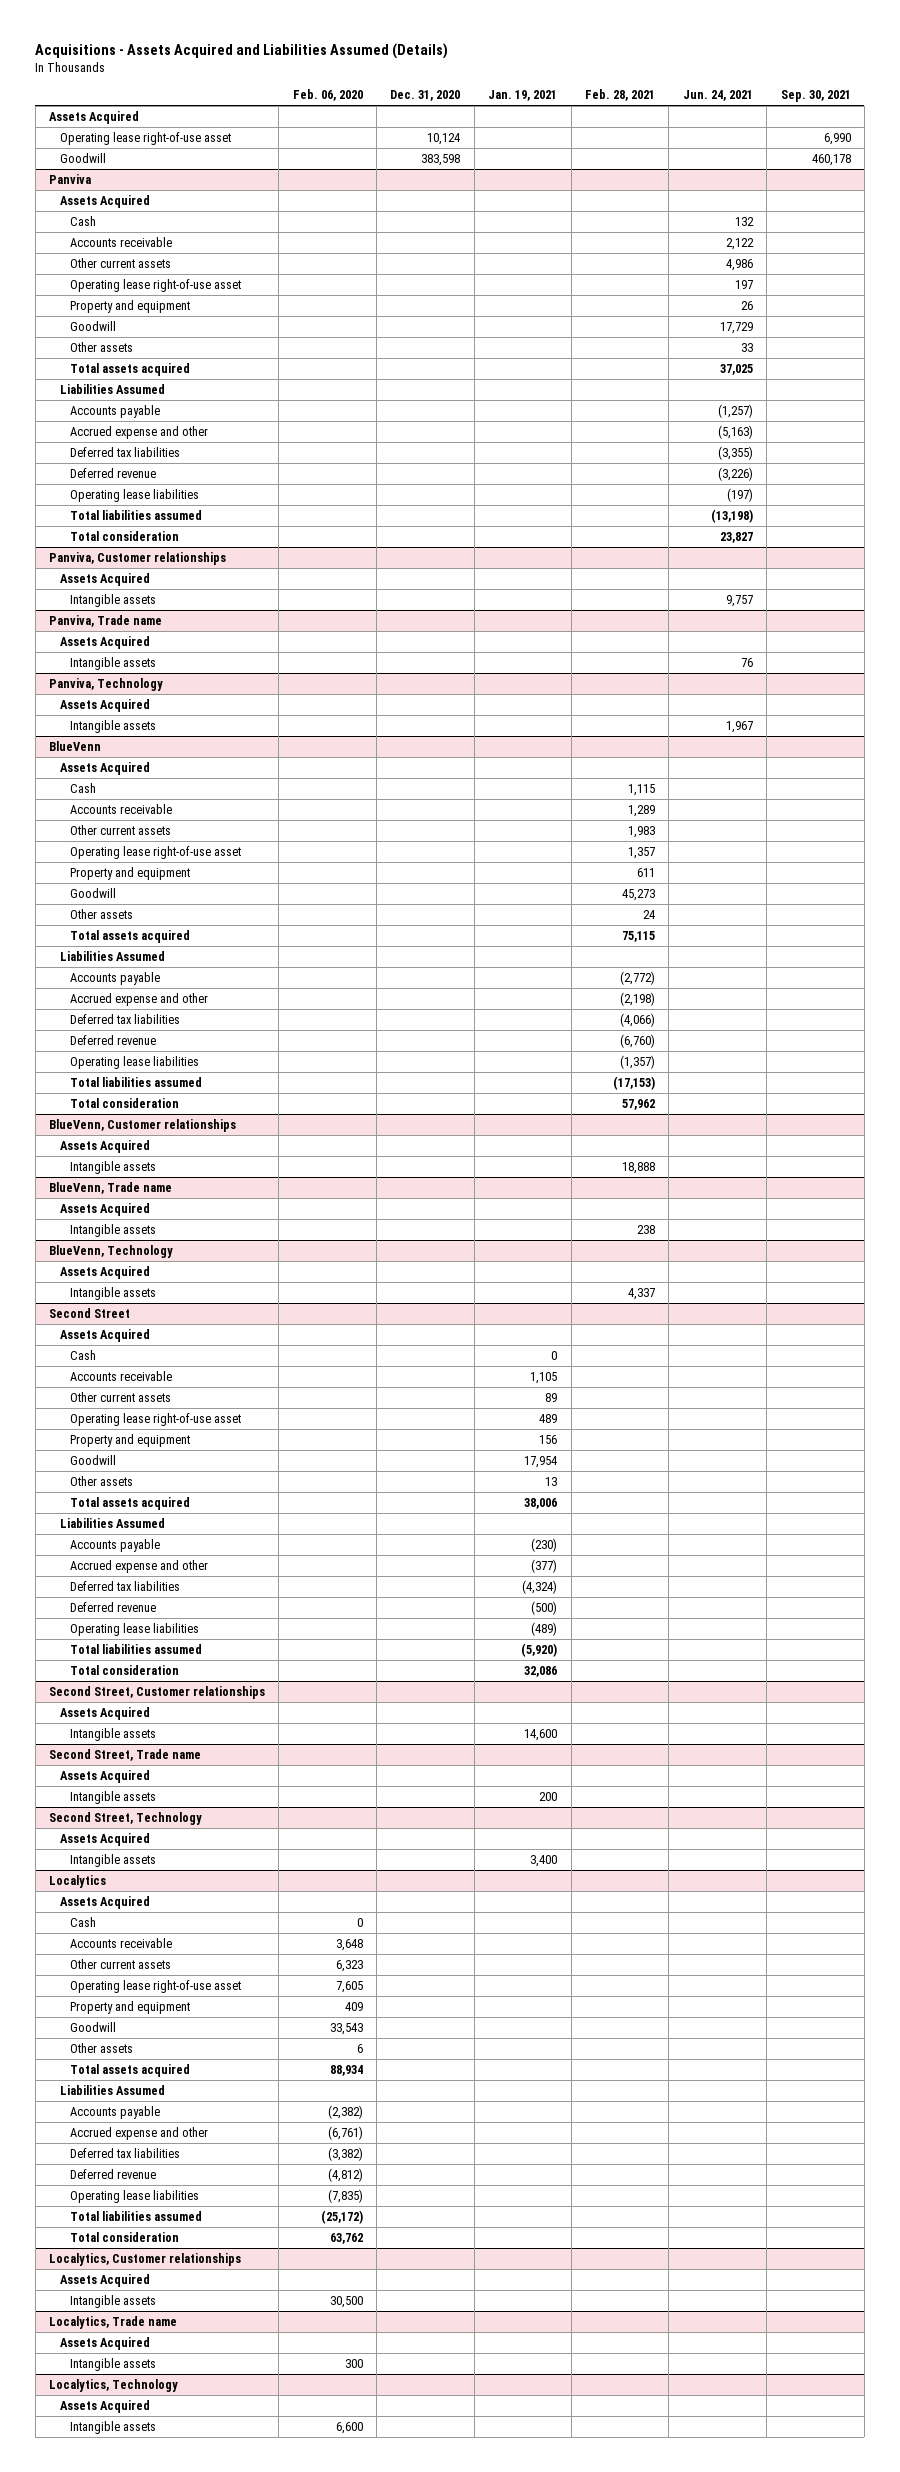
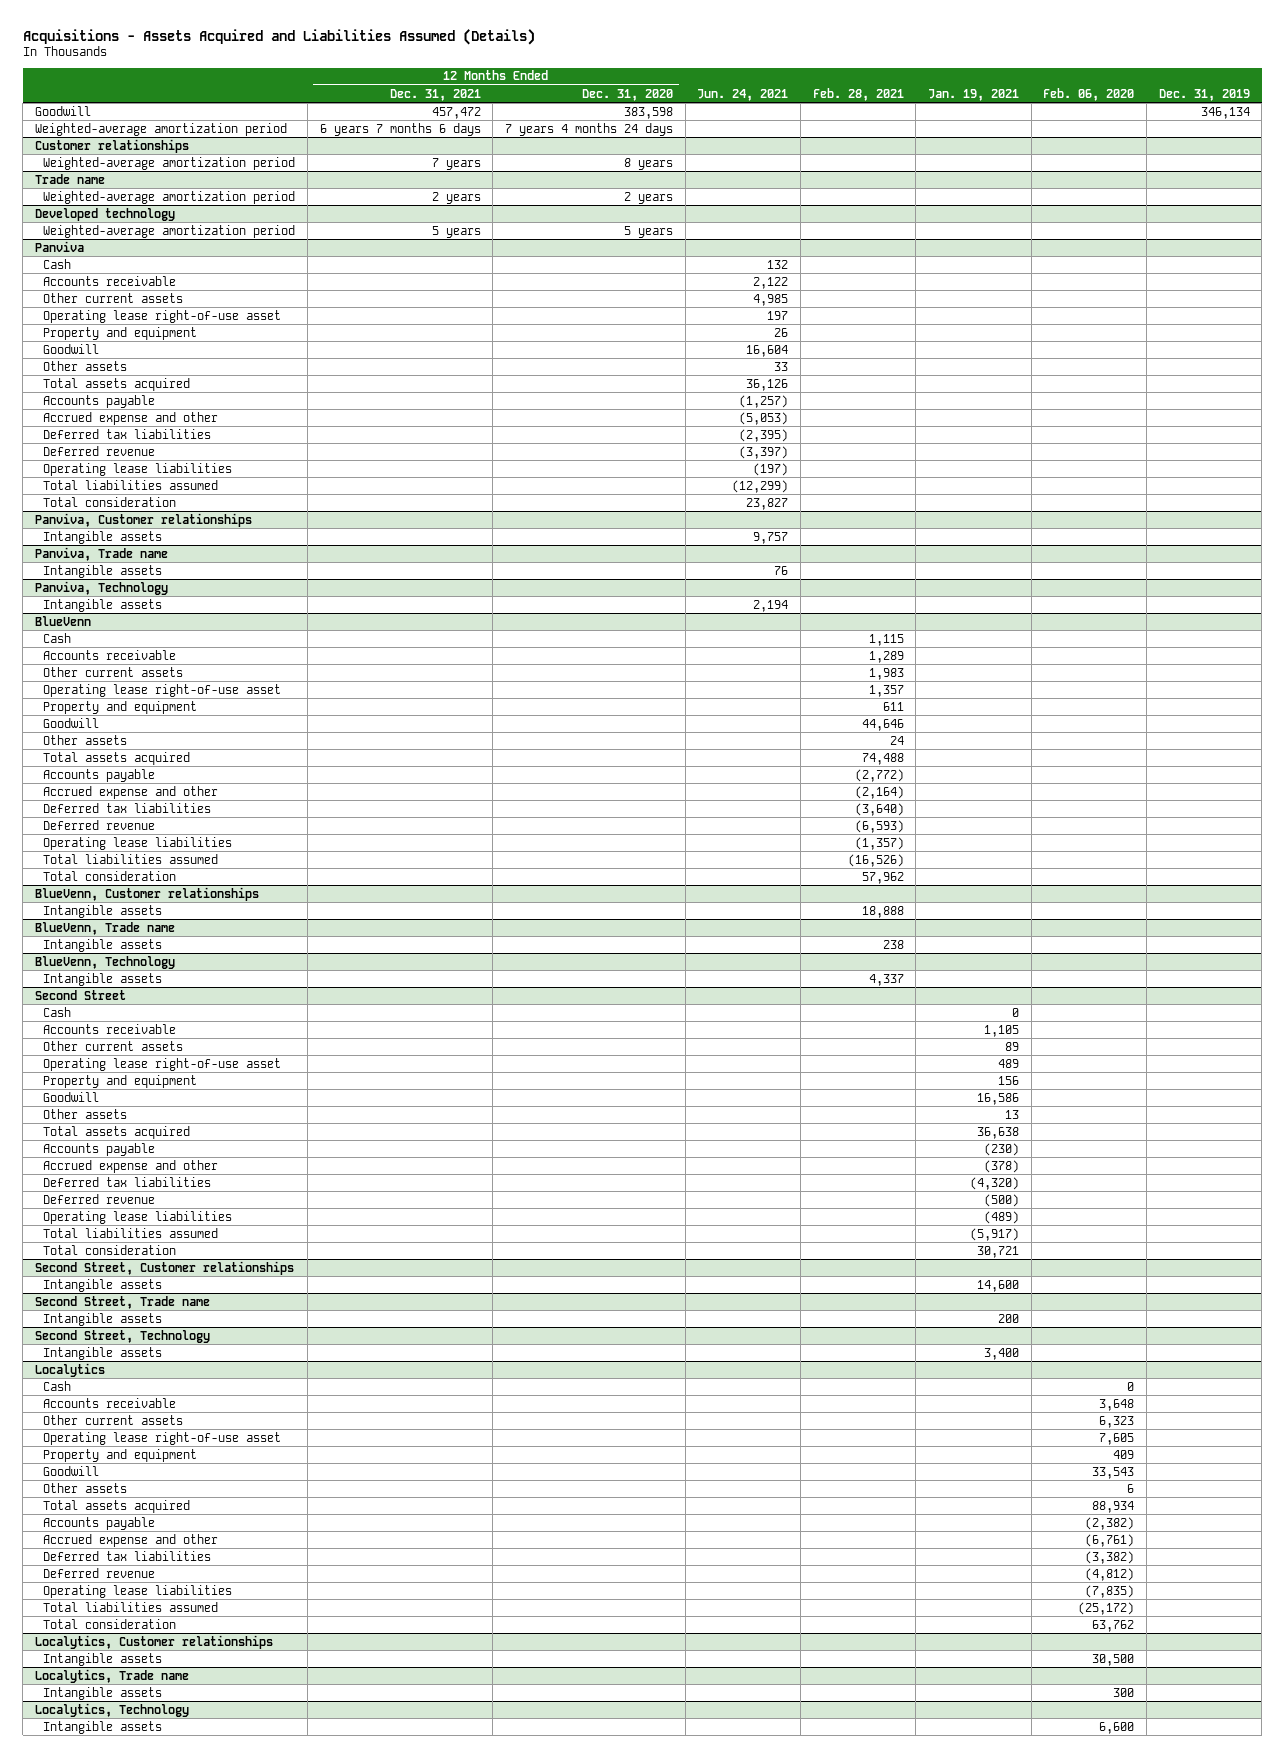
- | Feb. 06, 2020 | Dec. 31, 2020 | Jan. 19, 2021 | Feb. 28, 2021 | Jun. 24, 2021 | Sep. 30, 2021
+ | 12 Months Ended Dec. 31, 2021 | 12 Months Ended Dec. 31, 2020 | Jun. 24, 2021 | Feb. 28, 2021 | Jan. 19, 2021 | Feb. 06, 2020 | Dec. 31, 2019
- Assets Acquired
- Operating lease right-of-use asset | | 10,124 | | | | 6,990
+ Weighted-average amortization period | 6 years 7 months 6 days | 7 years 4 months 24 days | | | | |
+ Customer relationships
+ Weighted-average amortization period | 7 years | 8 years | | | | |
+ Trade name
+ Weighted-average amortization period | 2 years | 2 years | | | | |
+ Developed technology
+ Weighted-average amortization period | 5 years | 5 years | | | | |
@ Panviva
- Assets Acquired
- Other current assets | | | | | 4,986 |
+ Other current assets | | | 4,985 | | | |
- Goodwill | | | | | 17,729 |
+ Goodwill | | | 16,604 | | | |
- Total assets acquired | | | | | 37,025 |
- Liabilities Assumed
+ Total assets acquired | | | 36,126 | | | |
- Accrued expense and other | | | | | (5,163) |
- Deferred tax liabilities | | | | | (3,355) |
- Deferred revenue | | | | | (3,226) |
+ Accrued expense and other | | | (5,053) | | | |
+ Deferred tax liabilities | | | (2,395) | | | |
+ Deferred revenue | | | (3,397) | | | |
- Total liabilities assumed | | | | | (13,198) |
+ Total liabilities assumed | | | (12,299) | | | |
@ Panviva, Customer relationships
- Assets Acquired
@ Panviva, Trade name
- Assets Acquired
@ Panviva, Technology
- Assets Acquired
- Intangible assets | | | | | 1,967 |
+ Intangible assets | | | 2,194 | | | |
@ BlueVenn
- Assets Acquired
- Goodwill | | | | 45,273 | |
+ Goodwill | | | | 44,646 | | |
- Total assets acquired | | | | 75,115 | |
- Liabilities Assumed
+ Total assets acquired | | | | 74,488 | | |
- Accrued expense and other | | | | (2,198) | |
- Deferred tax liabilities | | | | (4,066) | |
- Deferred revenue | | | | (6,760) | |
+ Accrued expense and other | | | | (2,164) | | |
+ Deferred tax liabilities | | | | (3,640) | | |
+ Deferred revenue | | | | (6,593) | | |
- Total liabilities assumed | | | | (17,153) | |
+ Total liabilities assumed | | | | (16,526) | | |
@ BlueVenn, Customer relationships
- Assets Acquired
@ BlueVenn, Trade name
- Assets Acquired
@ BlueVenn, Technology
- Assets Acquired
@ Second Street
- Assets Acquired
- Goodwill | | | 17,954 | | |
+ Goodwill | | | | | 16,586 | |
- Total assets acquired | | | 38,006 | | |
- Liabilities Assumed
+ Total assets acquired | | | | | 36,638 | |
- Accrued expense and other | | | (377) | | |
- Deferred tax liabilities | | | (4,324) | | |
+ Accrued expense and other | | | | | (378) | |
+ Deferred tax liabilities | | | | | (4,320) | |
- Total liabilities assumed | | | (5,920) | | |
- Total consideration | | | 32,086 | | |
+ Total liabilities assumed | | | | | (5,917) | |
+ Total consideration | | | | | 30,721 | |
@ Second Street, Customer relationships
- Assets Acquired
@ Second Street, Trade name
- Assets Acquired
@ Second Street, Technology
- Assets Acquired
@ Localytics
- Assets Acquired
- Liabilities Assumed
@ Localytics, Customer relationships
- Assets Acquired
@ Localytics, Trade name
- Assets Acquired
@ Localytics, Technology
- Assets Acquired

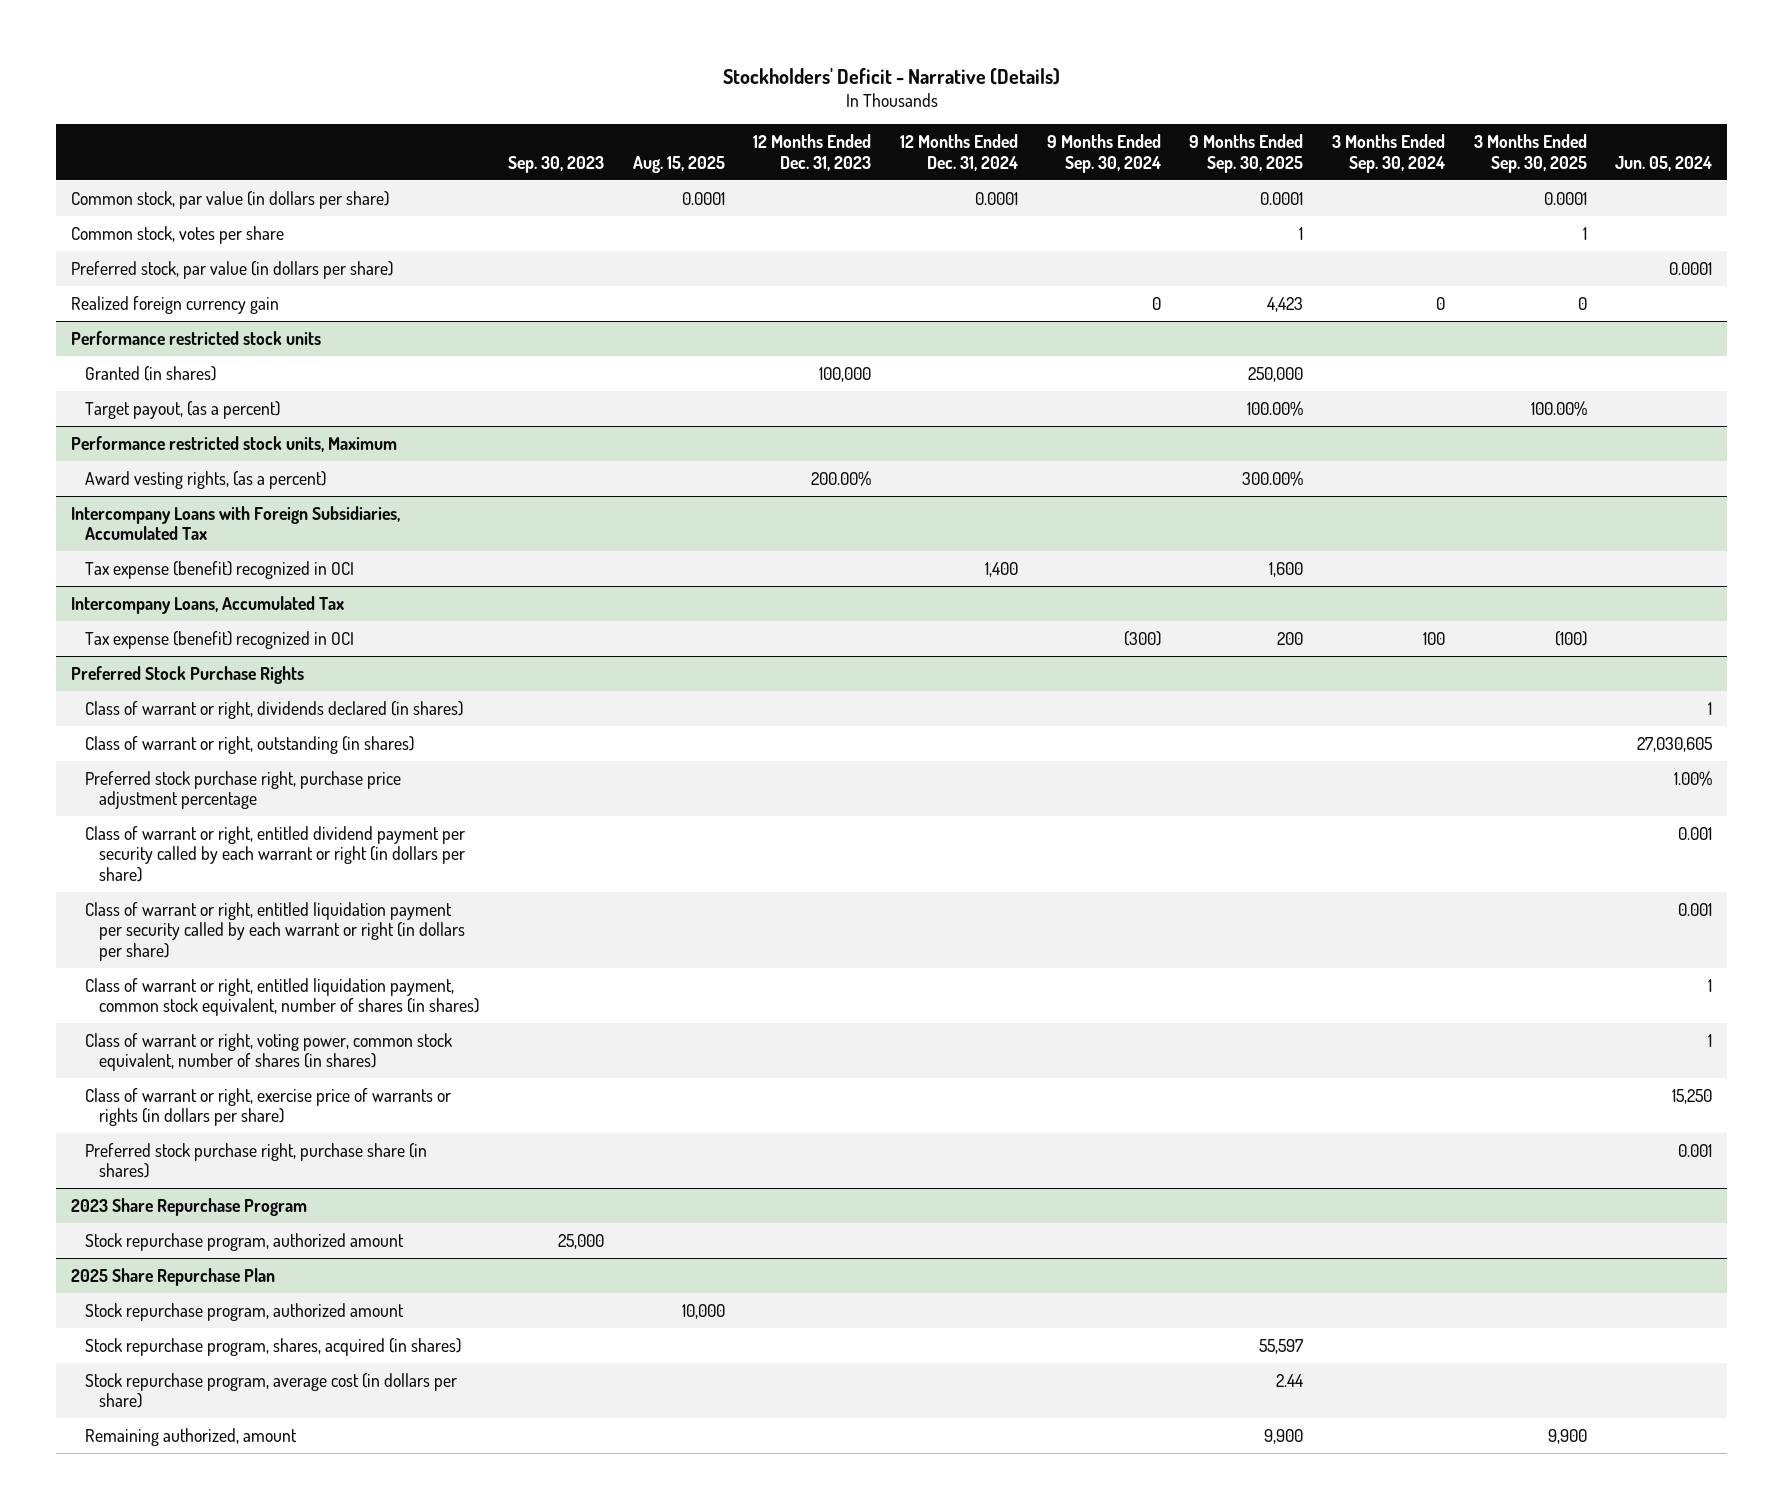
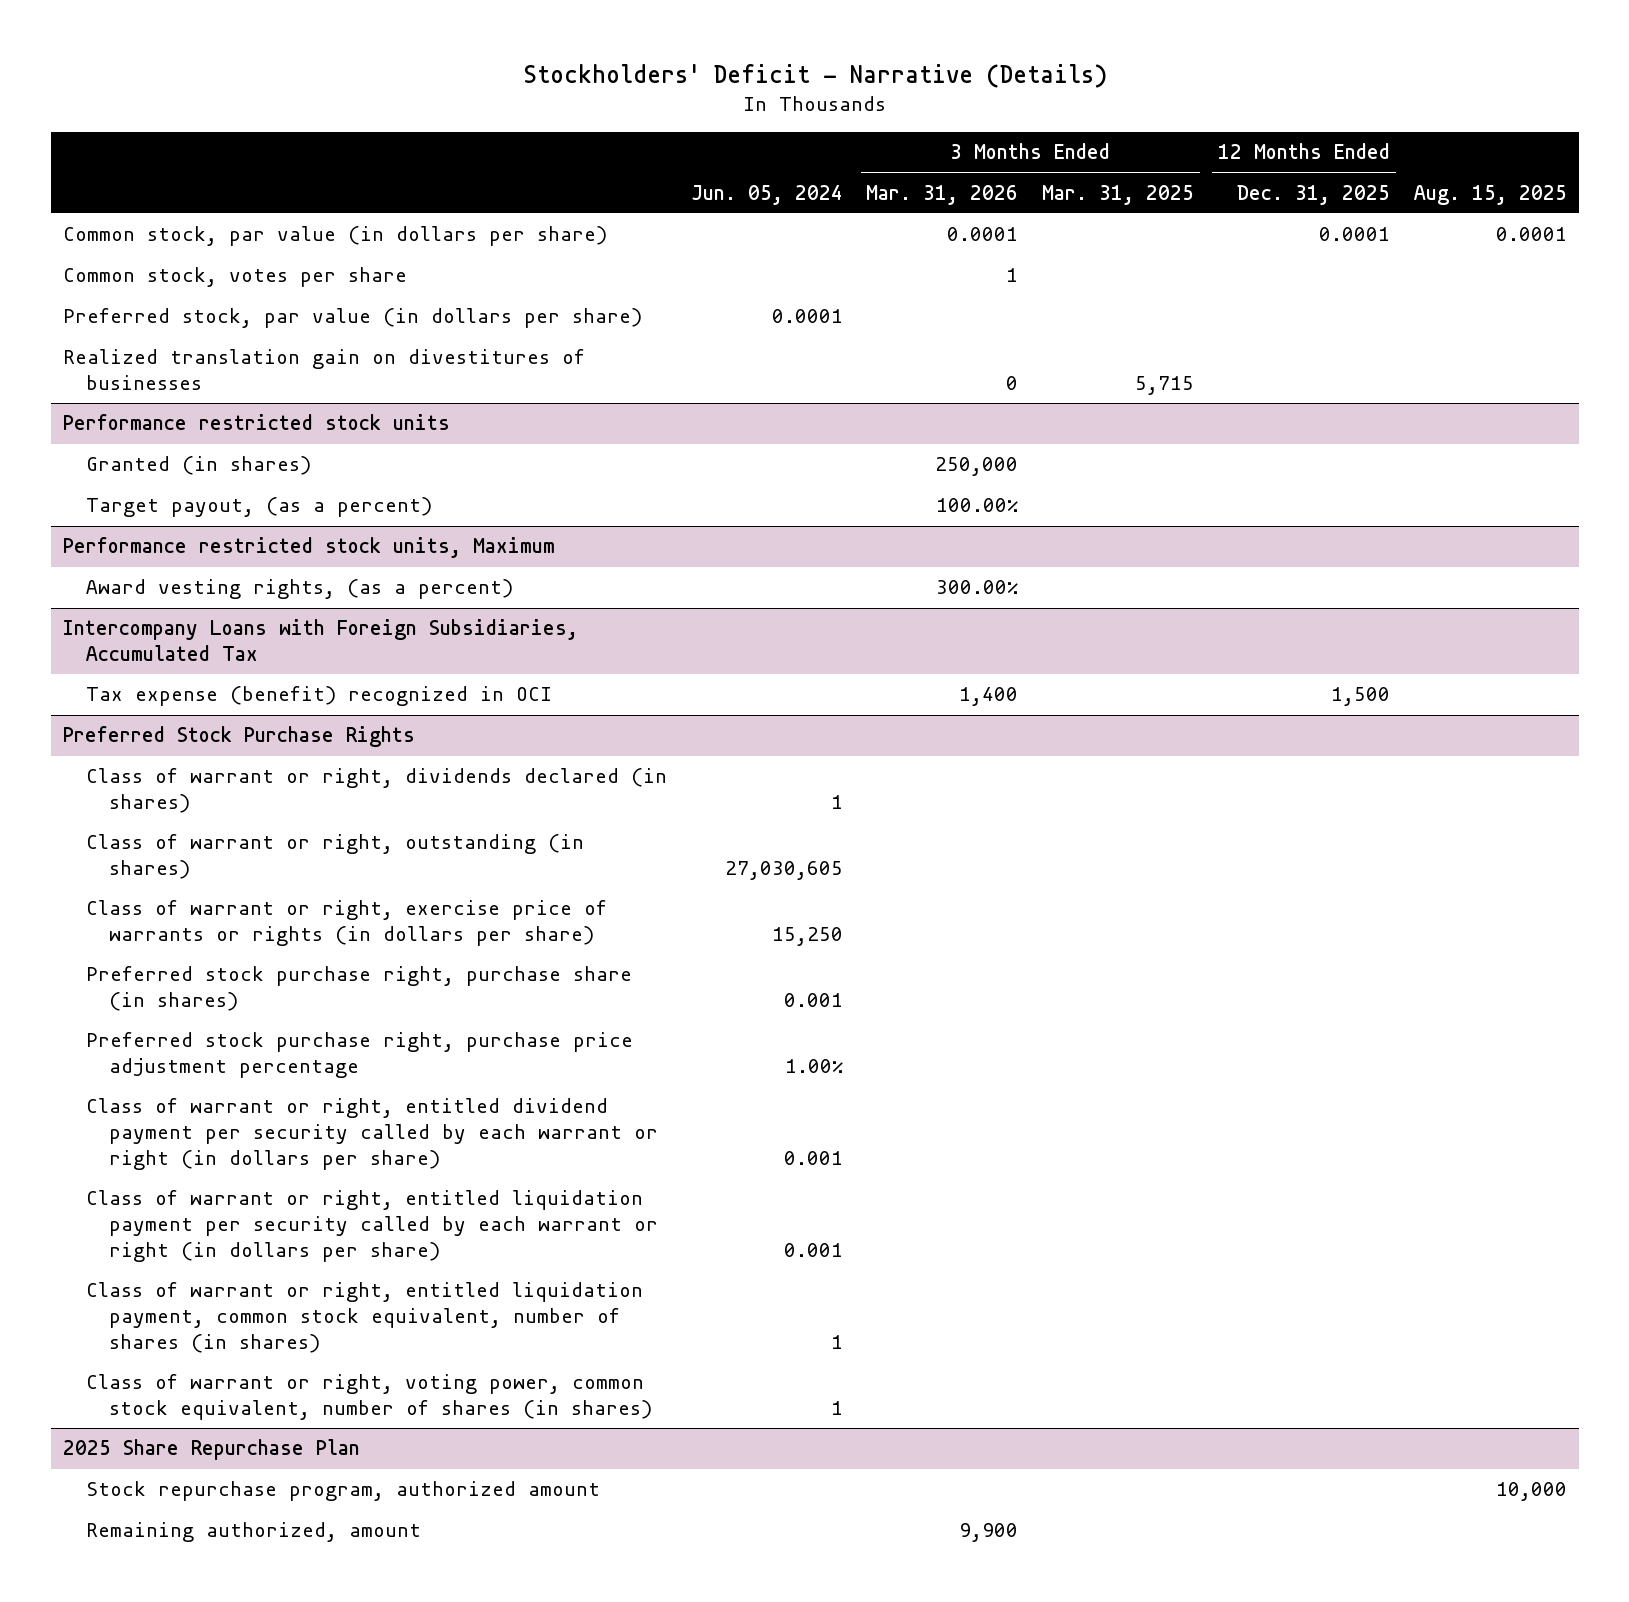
- | Sep. 30, 2023 | Aug. 15, 2025 | 12 Months Ended Dec. 31, 2023 | 12 Months Ended Dec. 31, 2024 | 9 Months Ended Sep. 30, 2024 | 9 Months Ended Sep. 30, 2025 | 3 Months Ended Sep. 30, 2024 | 3 Months Ended Sep. 30, 2025 | Jun. 05, 2024
+ | Jun. 05, 2024 | 3 Months Ended Mar. 31, 2026 | 3 Months Ended Mar. 31, 2025 | 12 Months Ended Dec. 31, 2025 | Aug. 15, 2025
- Realized foreign currency gain | | | | | 0 | 4,423 | 0 | 0 |
+ Realized translation gain on divestitures of businesses | | 0 | 5,715 | |
- Intercompany Loans, Accumulated Tax
- Tax expense (benefit) recognized in OCI | | | | | (300) | 200 | 100 | (100) |
@ Preferred Stock Purchase Rights
moved up: Class of warrant or right, exercise price of warrants or rights (in dollars per share) | 15,250 | | | |
moved up: Preferred stock purchase right, purchase share (in shares) | 0.001 | | | |
- 2023 Share Repurchase Program
- Stock repurchase program, authorized amount | 25,000 | | | | | | | |
@ 2025 Share Repurchase Plan
- Stock repurchase program, shares, acquired (in shares) | | | | | | 55,597 | | |
- Stock repurchase program, average cost (in dollars per share) | | | | | | 2.44 | | |

